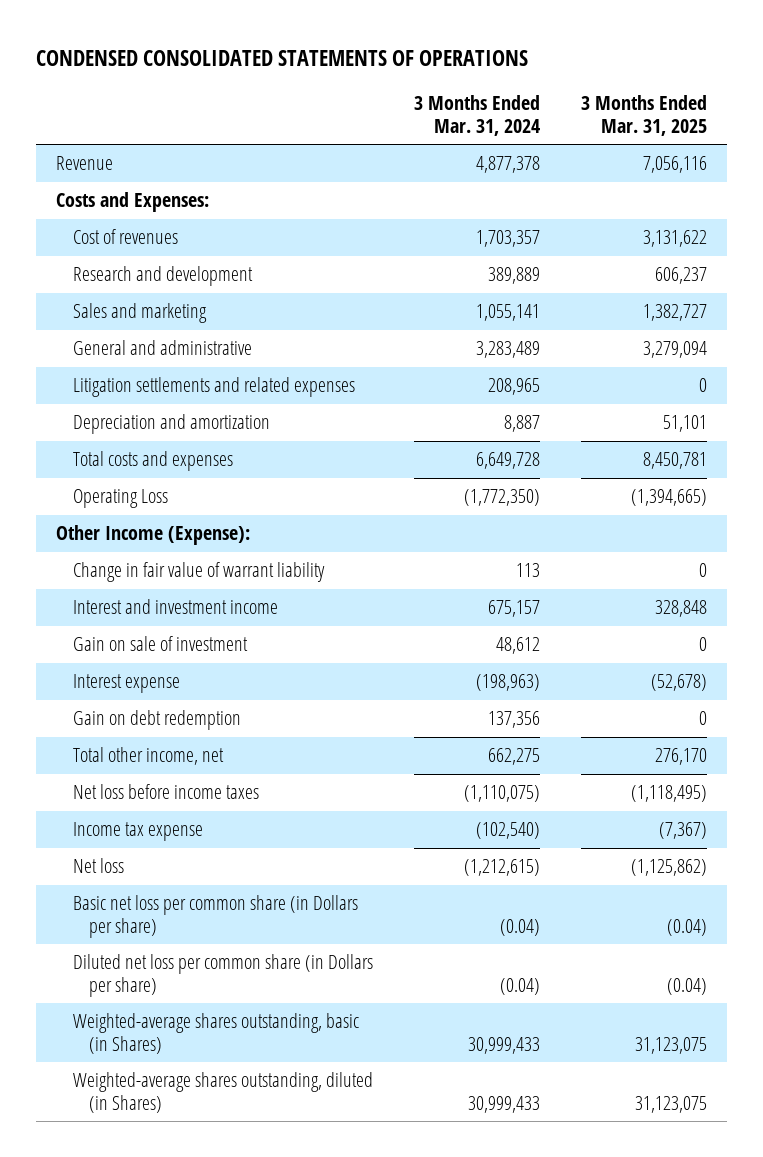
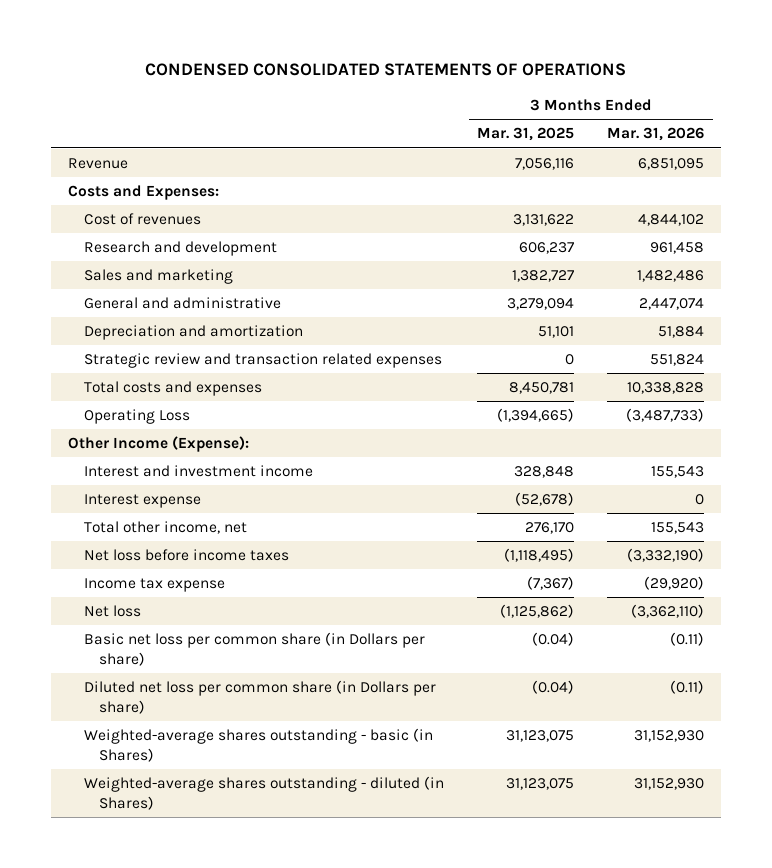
- | 3 Months Ended Mar. 31, 2024 | 3 Months Ended Mar. 31, 2025
+ | 3 Months Ended Mar. 31, 2025 | 3 Months Ended Mar. 31, 2026
- Litigation settlements and related expenses | 208,965 | 0
+ Strategic review and transaction related expenses | 0 | 551,824
- Change in fair value of warrant liability | 113 | 0
- Gain on sale of investment | 48,612 | 0
- Gain on debt redemption | 137,356 | 0
- Weighted-average shares outstanding, basic (in Shares) | 30,999,433 | 31,123,075
- Weighted-average shares outstanding, diluted (in Shares) | 30,999,433 | 31,123,075
+ Weighted-average shares outstanding - basic (in Shares) | 31,123,075 | 31,152,930
+ Weighted-average shares outstanding - diluted (in Shares) | 31,123,075 | 31,152,930

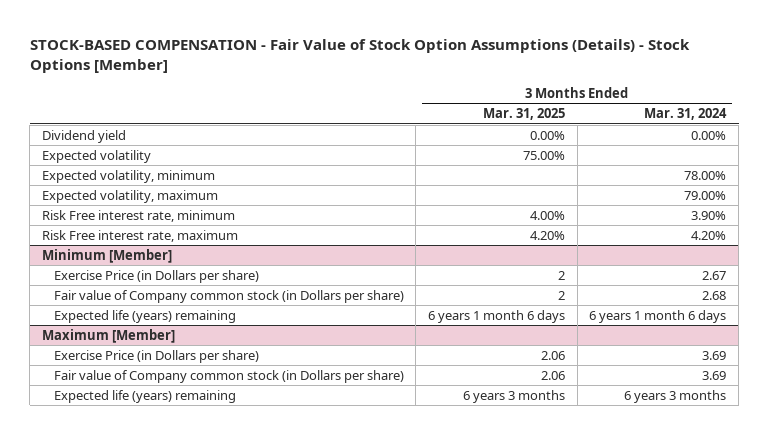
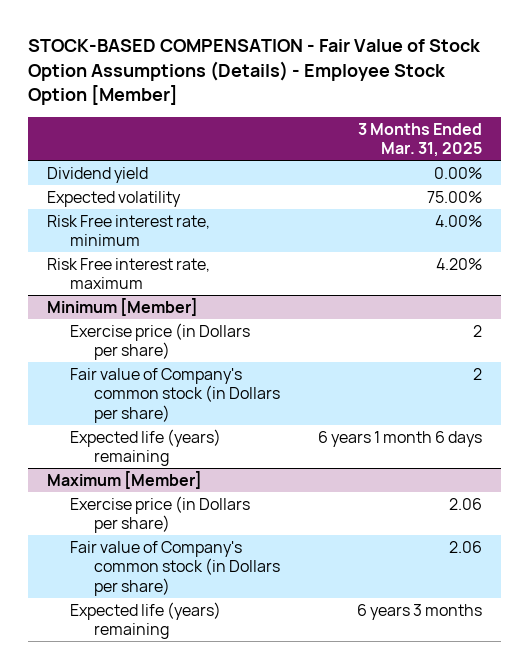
- STOCK-BASED COMPENSATION - Fair Value of Stock Option Assumptions (Details) - Stock Options [Member]
+ STOCK-BASED COMPENSATION - Fair Value of Stock Option Assumptions (Details) - Employee Stock Option [Member]
- | 3 Months Ended Mar. 31, 2025 | 3 Months Ended Mar. 31, 2024
+ | 3 Months Ended Mar. 31, 2025
- Expected volatility, minimum | | 78.00%
- Expected volatility, maximum | | 79.00%
@ Minimum [Member]
- Exercise Price (in Dollars per share) | 2 | 2.67
- Fair value of Company common stock (in Dollars per share) | 2 | 2.68
+ Exercise price (in Dollars per share) | 2
+ Fair value of Company's common stock (in Dollars per share) | 2
@ Maximum [Member]
- Exercise Price (in Dollars per share) | 2.06 | 3.69
- Fair value of Company common stock (in Dollars per share) | 2.06 | 3.69
+ Exercise price (in Dollars per share) | 2.06
+ Fair value of Company's common stock (in Dollars per share) | 2.06

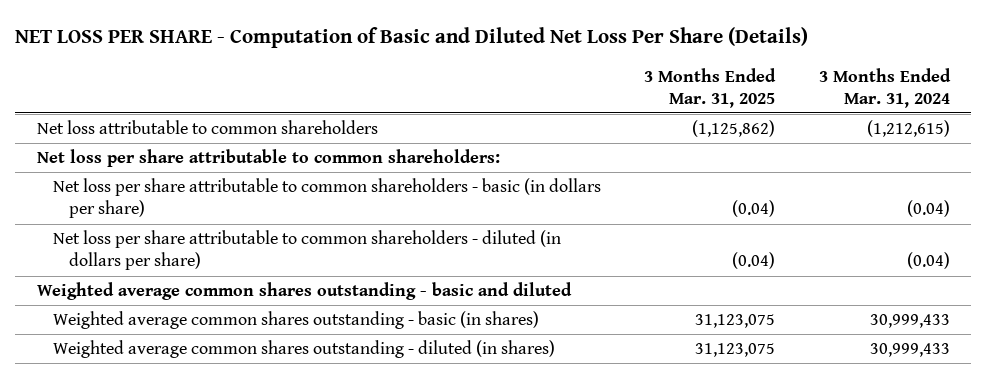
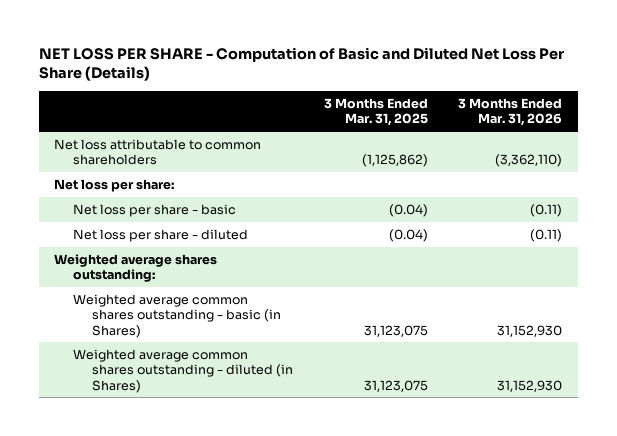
- | 3 Months Ended Mar. 31, 2025 | 3 Months Ended Mar. 31, 2024
+ | 3 Months Ended Mar. 31, 2025 | 3 Months Ended Mar. 31, 2026
- Net loss per share attributable to common shareholders:
- Net loss per share attributable to common shareholders - basic (in dollars per share) | (0.04) | (0.04)
- Net loss per share attributable to common shareholders - diluted (in dollars per share) | (0.04) | (0.04)
- Weighted average common shares outstanding - basic and diluted
- Weighted average common shares outstanding - basic (in shares) | 31,123,075 | 30,999,433
- Weighted average common shares outstanding - diluted (in shares) | 31,123,075 | 30,999,433
+ Net loss per share:
+ Net loss per share - basic | (0.04) | (0.11)
+ Net loss per share - diluted | (0.04) | (0.11)
+ Weighted average shares outstanding:
+ Weighted average common shares outstanding - basic (in Shares) | 31,123,075 | 31,152,930
+ Weighted average common shares outstanding - diluted (in Shares) | 31,123,075 | 31,152,930

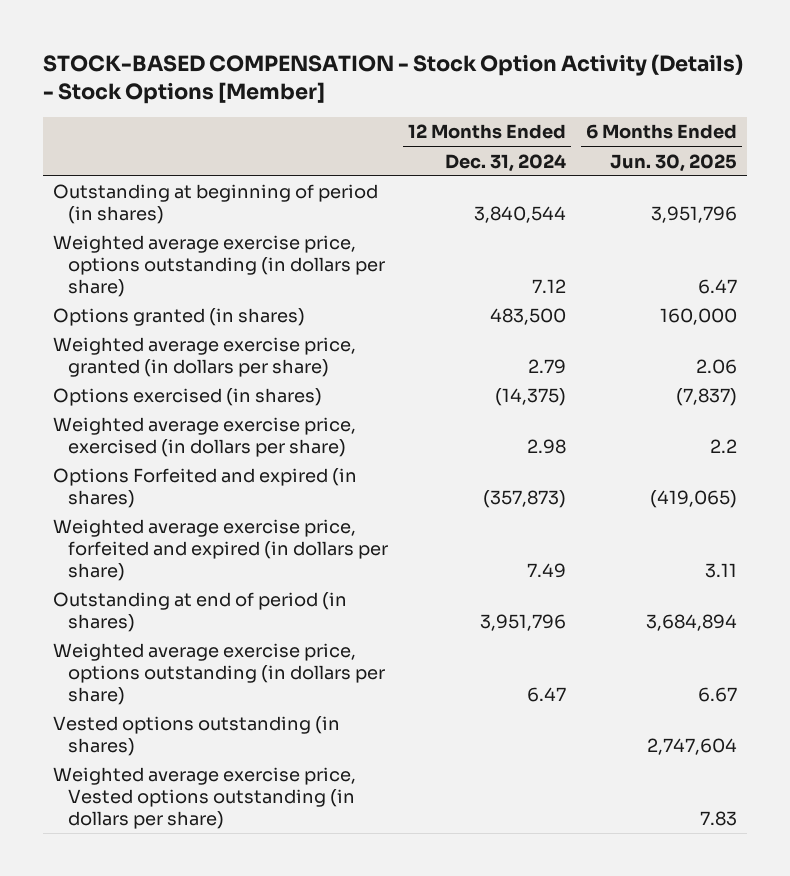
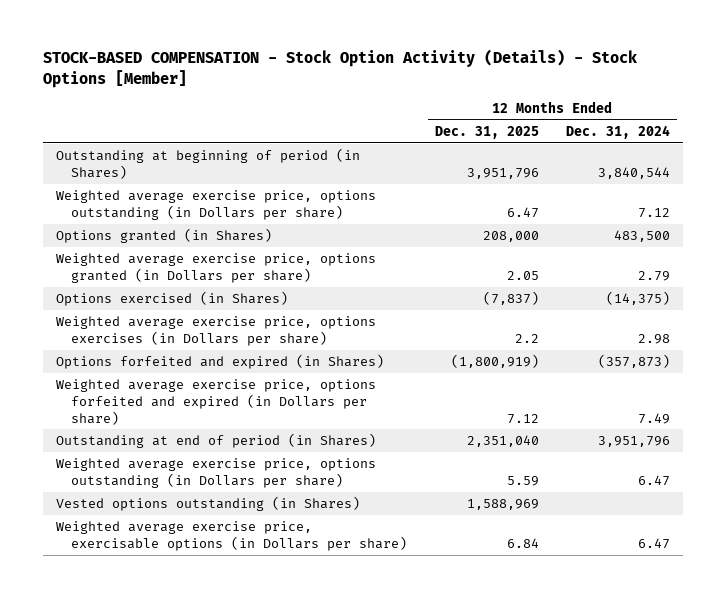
- | 12 Months Ended Dec. 31, 2024 | 6 Months Ended Jun. 30, 2025
+ | 12 Months Ended Dec. 31, 2025 | 12 Months Ended Dec. 31, 2024
- Outstanding at beginning of period (in shares) | 3,840,544 | 3,951,796
- Weighted average exercise price, options outstanding (in dollars per share) | 7.12 | 6.47
- Options granted (in shares) | 483,500 | 160,000
- Weighted average exercise price, granted (in dollars per share) | 2.79 | 2.06
- Options exercised (in shares) | (14,375) | (7,837)
- Weighted average exercise price, exercised (in dollars per share) | 2.98 | 2.2
- Options Forfeited and expired (in shares) | (357,873) | (419,065)
- Weighted average exercise price, forfeited and expired (in dollars per share) | 7.49 | 3.11
- Outstanding at end of period (in shares) | 3,951,796 | 3,684,894
- Weighted average exercise price, options outstanding (in dollars per share) | 6.47 | 6.67
- Vested options outstanding (in shares) | | 2,747,604
- Weighted average exercise price, Vested options outstanding (in dollars per share) | | 7.83
+ Outstanding at beginning of period (in Shares) | 3,951,796 | 3,840,544
+ Weighted average exercise price, options outstanding (in Dollars per share) | 6.47 | 7.12
+ Options granted (in Shares) | 208,000 | 483,500
+ Weighted average exercise price, options granted (in Dollars per share) | 2.05 | 2.79
+ Options exercised (in Shares) | (7,837) | (14,375)
+ Weighted average exercise price, options exercises (in Dollars per share) | 2.2 | 2.98
+ Options forfeited and expired (in Shares) | (1,800,919) | (357,873)
+ Weighted average exercise price, options forfeited and expired (in Dollars per share) | 7.12 | 7.49
+ Outstanding at end of period (in Shares) | 2,351,040 | 3,951,796
+ Weighted average exercise price, options outstanding (in Dollars per share) | 5.59 | 6.47
+ Vested options outstanding (in Shares) | 1,588,969 |
+ Weighted average exercise price, exercisable options (in Dollars per share) | 6.84 | 6.47

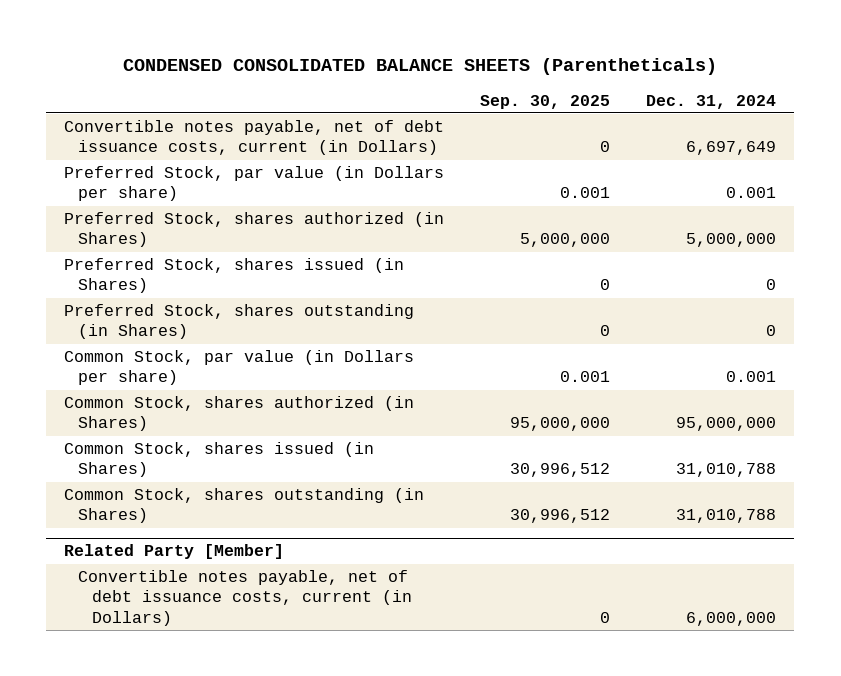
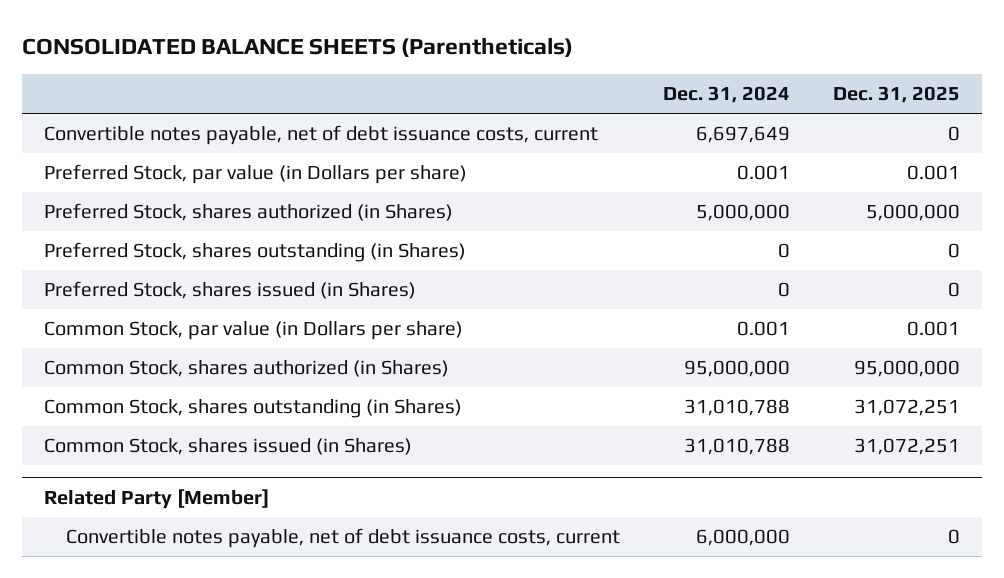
- CONDENSED CONSOLIDATED BALANCE SHEETS (Parentheticals)
+ CONSOLIDATED BALANCE SHEETS (Parentheticals)
- | Sep. 30, 2025 | Dec. 31, 2024
+ | Dec. 31, 2024 | Dec. 31, 2025
- Convertible notes payable, net of debt issuance costs, current (in Dollars) | 0 | 6,697,649
+ Convertible notes payable, net of debt issuance costs, current | 6,697,649 | 0
moved down: Preferred Stock, shares issued (in Shares) | 0 | 0
moved down: Common Stock, shares issued (in Shares) | 31,010,788 | 31,072,251
@ Related Party [Member]
- Convertible notes payable, net of debt issuance costs, current (in Dollars) | 0 | 6,000,000
+ Convertible notes payable, net of debt issuance costs, current | 6,000,000 | 0

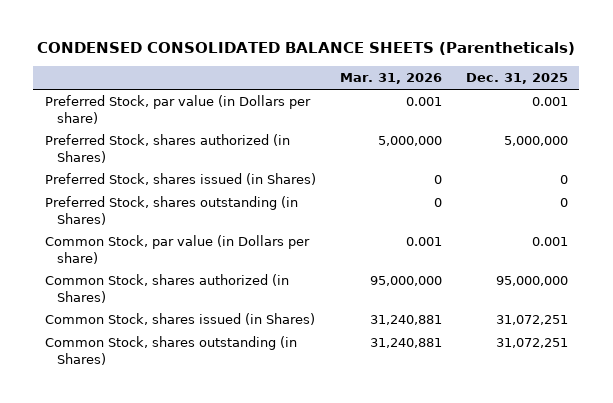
- CONSOLIDATED BALANCE SHEETS (Parentheticals)
+ CONDENSED CONSOLIDATED BALANCE SHEETS (Parentheticals)
- | Dec. 31, 2024 | Dec. 31, 2025
+ | Mar. 31, 2026 | Dec. 31, 2025
- Convertible notes payable, net of debt issuance costs, current | 6,697,649 | 0
moved down: Preferred Stock, shares outstanding (in Shares) | 0 | 0
- Related Party [Member]
- Convertible notes payable, net of debt issuance costs, current | 6,000,000 | 0
moved down: Common Stock, shares outstanding (in Shares) | 31,240,881 | 31,072,251

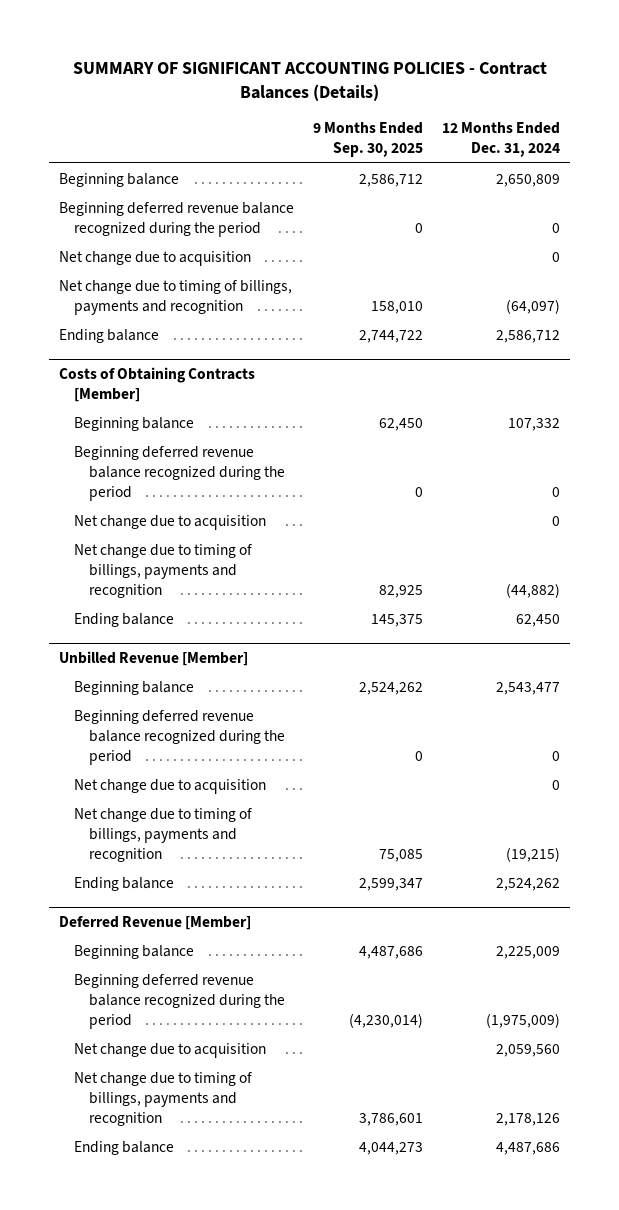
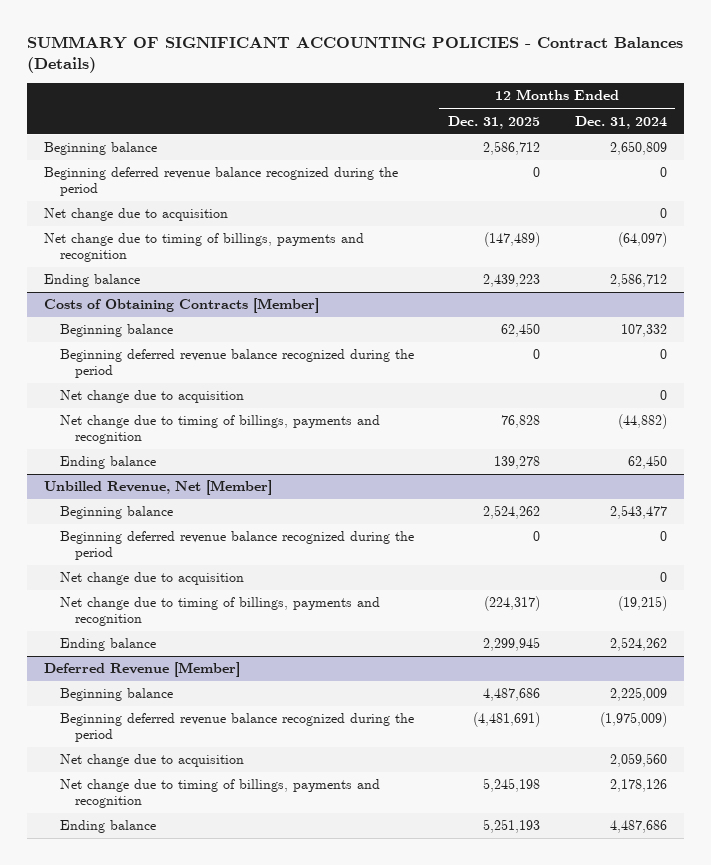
- | 9 Months Ended Sep. 30, 2025 | 12 Months Ended Dec. 31, 2024
+ | 12 Months Ended Dec. 31, 2025 | 12 Months Ended Dec. 31, 2024
- Unbilled Revenue [Member]
+ Unbilled Revenue, Net [Member]

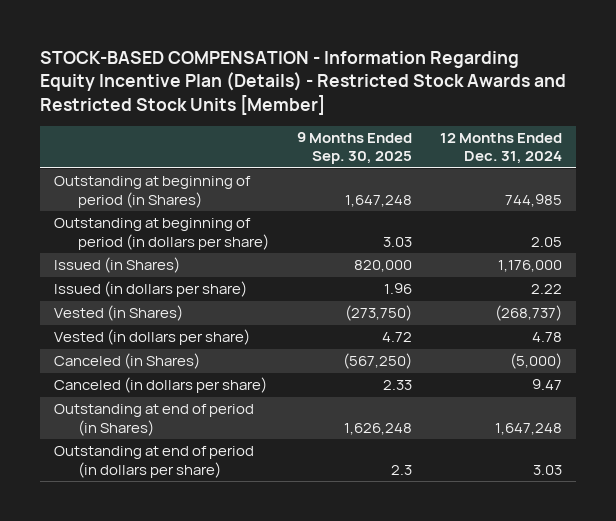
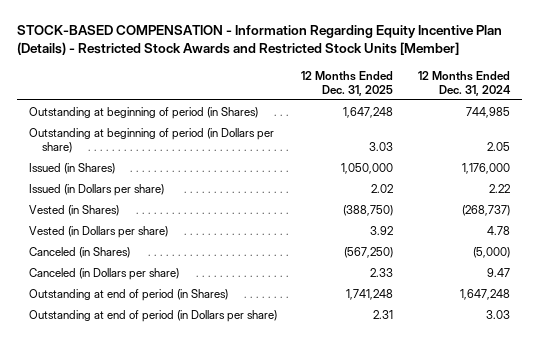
- | 9 Months Ended Sep. 30, 2025 | 12 Months Ended Dec. 31, 2024
+ | 12 Months Ended Dec. 31, 2025 | 12 Months Ended Dec. 31, 2024
- Outstanding at beginning of period (in dollars per share) | 3.03 | 2.05
+ Outstanding at beginning of period (in Dollars per share) | 3.03 | 2.05
- Issued (in dollars per share) | 1.96 | 2.22
+ Issued (in Dollars per share) | 2.02 | 2.22
- Vested (in dollars per share) | 4.72 | 4.78
+ Vested (in Dollars per share) | 3.92 | 4.78
- Canceled (in dollars per share) | 2.33 | 9.47
+ Canceled (in Dollars per share) | 2.33 | 9.47
- Outstanding at end of period (in dollars per share) | 2.3 | 3.03
+ Outstanding at end of period (in Dollars per share) | 2.31 | 3.03

